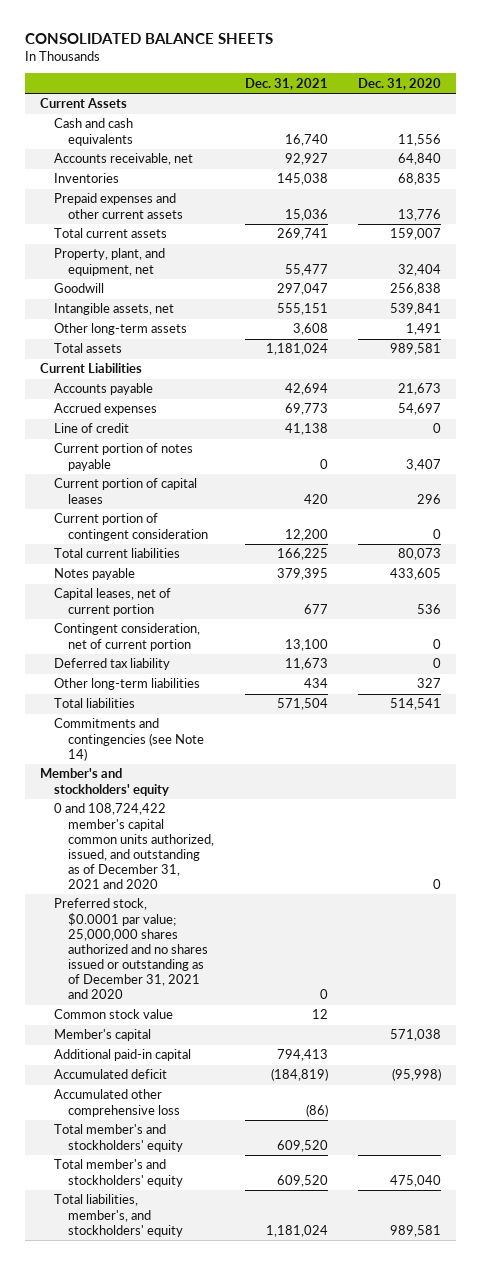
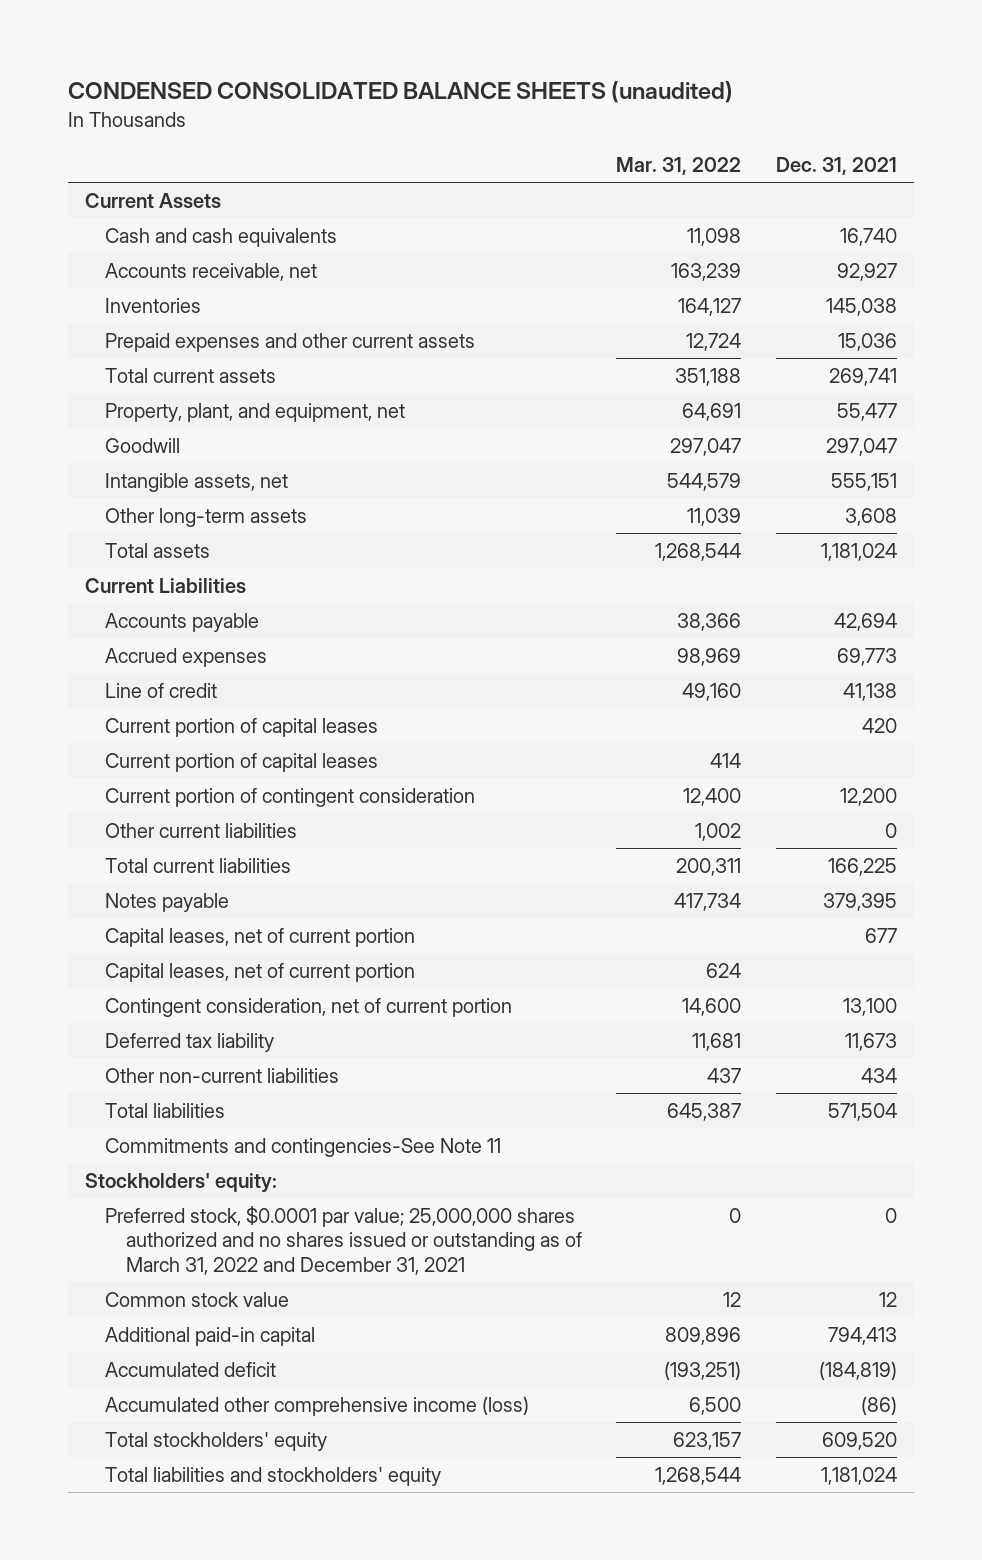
- CONSOLIDATED BALANCE SHEETS
+ CONDENSED CONSOLIDATED BALANCE SHEETS (unaudited)
- | Dec. 31, 2021 | Dec. 31, 2020
+ | Mar. 31, 2022 | Dec. 31, 2021
- Current portion of notes payable | 0 | 3,407
+ Current portion of capital leases | 414 |
+ Other current liabilities | 1,002 | 0
+ Capital leases, net of current portion | 624 |
- Other long-term liabilities | 434 | 327
+ Other non-current liabilities | 437 | 434
- Commitments and contingencies (see Note 14)
- Member's and stockholders' equity
- 0 and 108,724,422 member's capital common units authorized, issued, and outstanding as of December 31, 2021 and 2020 | | 0
- Preferred stock, $0.0001 par value; 25,000,000 shares authorized and no shares issued or outstanding as of December 31, 2021 and 2020 | 0 |
+ Commitments and contingencies-See Note 11
+ Stockholders' equity:
+ Preferred stock, $0.0001 par value; 25,000,000 shares authorized and no shares issued or outstanding as of March 31, 2022 and December 31, 2021 | 0 | 0
- Member's capital | | 571,038
- Accumulated other comprehensive loss | (86) |
- Total member's and stockholders' equity | 609,520 |
- Total member's and stockholders' equity | 609,520 | 475,040
- Total liabilities, member's, and stockholders' equity | 1,181,024 | 989,581
+ Accumulated other comprehensive income (loss) | 6,500 | (86)
+ Total stockholders' equity | 623,157 | 609,520
+ Total liabilities and stockholders' equity | 1,268,544 | 1,181,024

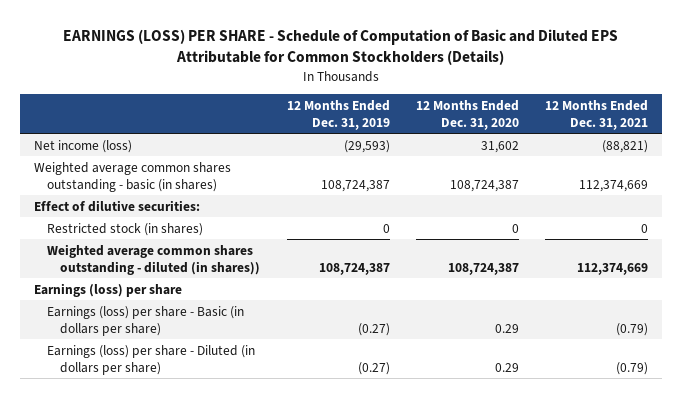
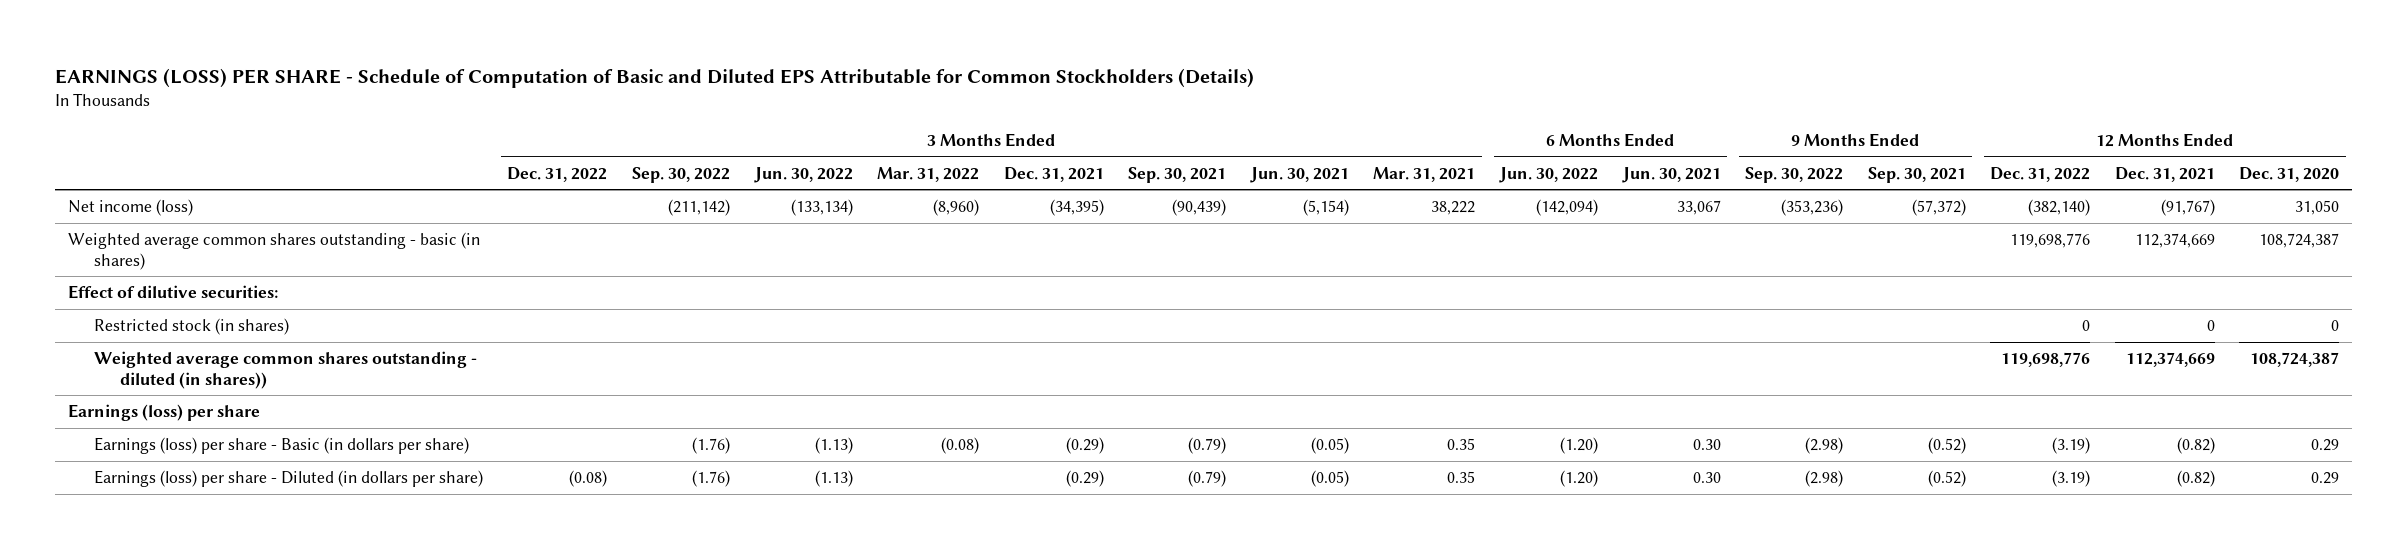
- | 12 Months Ended Dec. 31, 2019 | 12 Months Ended Dec. 31, 2020 | 12 Months Ended Dec. 31, 2021
+ | 3 Months Ended Dec. 31, 2022 | 3 Months Ended Sep. 30, 2022 | 3 Months Ended Jun. 30, 2022 | 3 Months Ended Mar. 31, 2022 | 3 Months Ended Dec. 31, 2021 | 3 Months Ended Sep. 30, 2021 | 3 Months Ended Jun. 30, 2021 | 3 Months Ended Mar. 31, 2021 | 6 Months Ended Jun. 30, 2022 | 6 Months Ended Jun. 30, 2021 | 9 Months Ended Sep. 30, 2022 | 9 Months Ended Sep. 30, 2021 | 12 Months Ended Dec. 31, 2022 | 12 Months Ended Dec. 31, 2021 | 12 Months Ended Dec. 31, 2020
- Net income (loss) | (29,593) | 31,602 | (88,821)
+ Net income (loss) | | (211,142) | (133,134) | (8,960) | (34,395) | (90,439) | (5,154) | 38,222 | (142,094) | 33,067 | (353,236) | (57,372) | (382,140) | (91,767) | 31,050
- Earnings (loss) per share - Basic (in dollars per share) | (0.27) | 0.29 | (0.79)
- Earnings (loss) per share - Diluted (in dollars per share) | (0.27) | 0.29 | (0.79)
+ Earnings (loss) per share - Basic (in dollars per share) | | (1.76) | (1.13) | (0.08) | (0.29) | (0.79) | (0.05) | 0.35 | (1.20) | 0.30 | (2.98) | (0.52) | (3.19) | (0.82) | 0.29
+ Earnings (loss) per share - Diluted (in dollars per share) | (0.08) | (1.76) | (1.13) | | (0.29) | (0.79) | (0.05) | 0.35 | (1.20) | 0.30 | (2.98) | (0.52) | (3.19) | (0.82) | 0.29

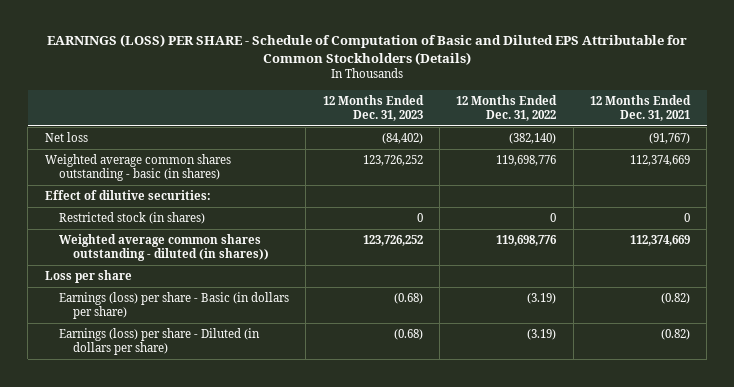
- | 3 Months Ended Dec. 31, 2022 | 3 Months Ended Sep. 30, 2022 | 3 Months Ended Jun. 30, 2022 | 3 Months Ended Mar. 31, 2022 | 3 Months Ended Dec. 31, 2021 | 3 Months Ended Sep. 30, 2021 | 3 Months Ended Jun. 30, 2021 | 3 Months Ended Mar. 31, 2021 | 6 Months Ended Jun. 30, 2022 | 6 Months Ended Jun. 30, 2021 | 9 Months Ended Sep. 30, 2022 | 9 Months Ended Sep. 30, 2021 | 12 Months Ended Dec. 31, 2022 | 12 Months Ended Dec. 31, 2021 | 12 Months Ended Dec. 31, 2020
+ | 12 Months Ended Dec. 31, 2023 | 12 Months Ended Dec. 31, 2022 | 12 Months Ended Dec. 31, 2021
- Net income (loss) | | (211,142) | (133,134) | (8,960) | (34,395) | (90,439) | (5,154) | 38,222 | (142,094) | 33,067 | (353,236) | (57,372) | (382,140) | (91,767) | 31,050
+ Net loss | (84,402) | (382,140) | (91,767)
- Earnings (loss) per share
+ Loss per share

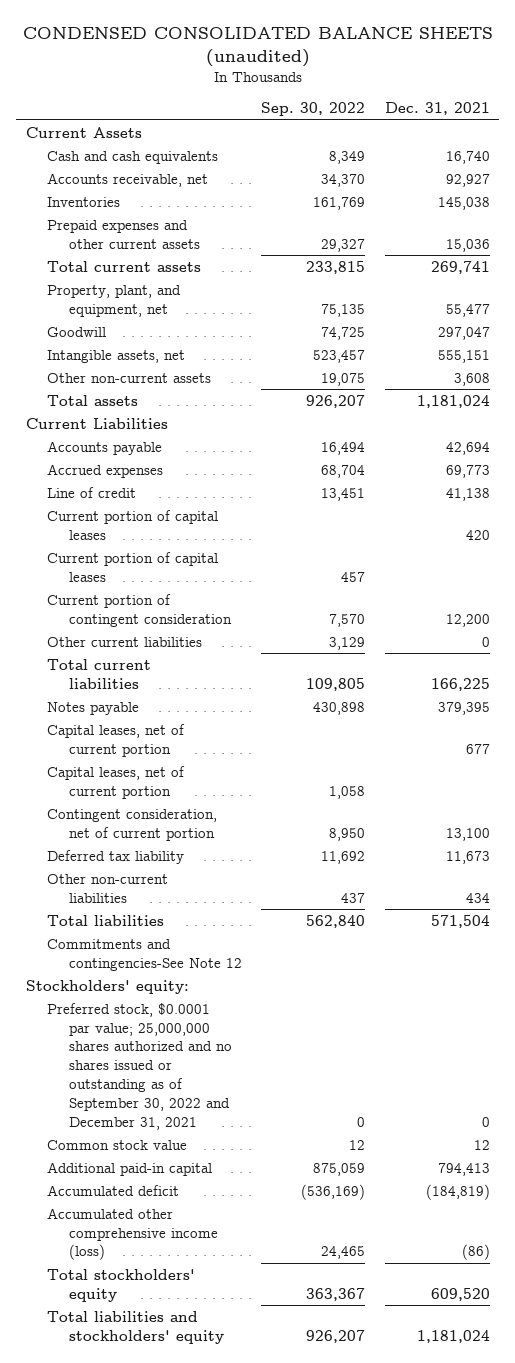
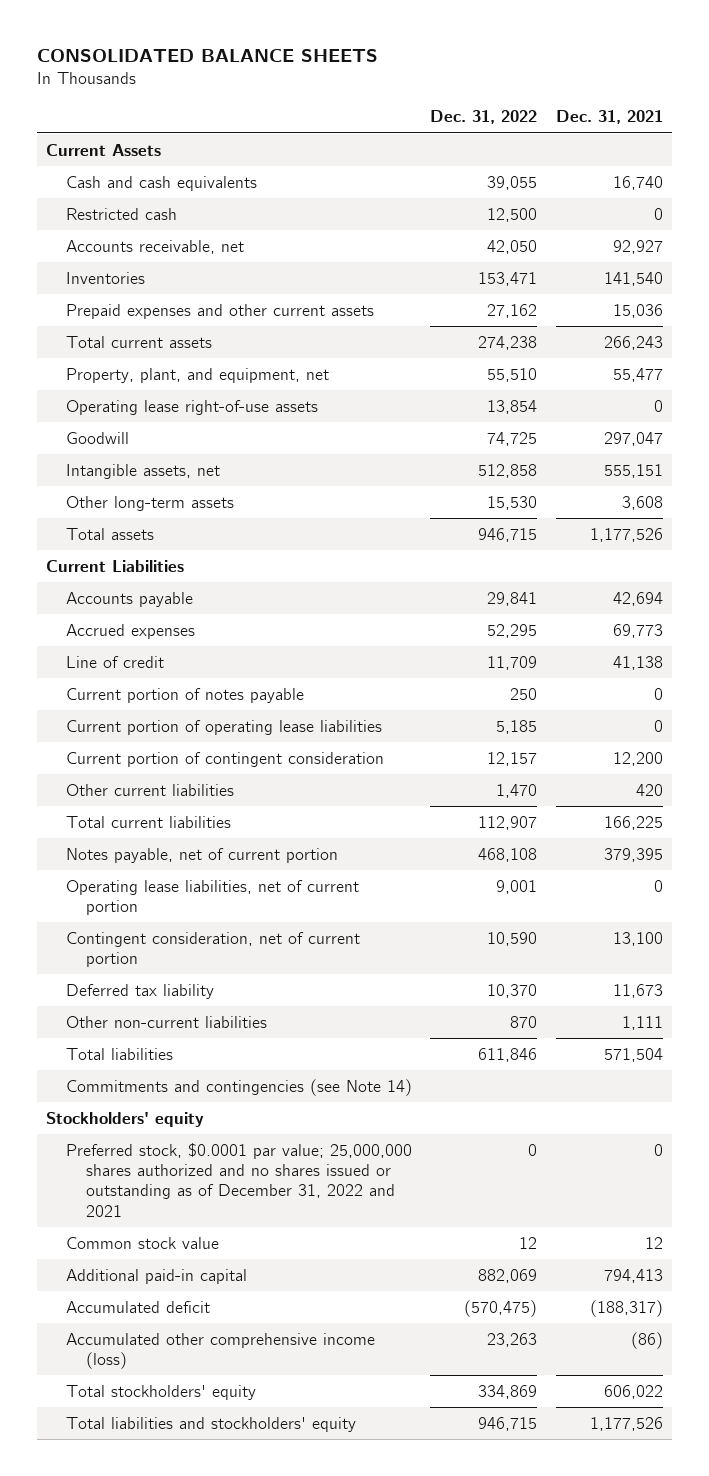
- CONDENSED CONSOLIDATED BALANCE SHEETS (unaudited)
+ CONSOLIDATED BALANCE SHEETS
- | Sep. 30, 2022 | Dec. 31, 2021
+ | Dec. 31, 2022 | Dec. 31, 2021
+ Restricted cash | 12,500 | 0
- Inventories | 161,769 | 145,038
+ Inventories | 153,471 | 141,540
- Total current assets | 233,815 | 269,741
+ Total current assets | 274,238 | 266,243
+ Operating lease right-of-use assets | 13,854 | 0
- Other non-current assets | 19,075 | 3,608
- Total assets | 926,207 | 1,181,024
+ Other long-term assets | 15,530 | 3,608
+ Total assets | 946,715 | 1,177,526
- Current portion of capital leases | | 420
- Current portion of capital leases | 457 |
+ Current portion of notes payable | 250 | 0
+ Current portion of operating lease liabilities | 5,185 | 0
- Other current liabilities | 3,129 | 0
+ Other current liabilities | 1,470 | 420
- Notes payable | 430,898 | 379,395
- Capital leases, net of current portion | | 677
- Capital leases, net of current portion | 1,058 |
+ Notes payable, net of current portion | 468,108 | 379,395
+ Operating lease liabilities, net of current portion | 9,001 | 0
- Other non-current liabilities | 437 | 434
+ Other non-current liabilities | 870 | 1,111
- Commitments and contingencies-See Note 12
- Stockholders' equity:
- Preferred stock, $0.0001 par value; 25,000,000 shares authorized and no shares issued or outstanding as of September 30, 2022 and December 31, 2021 | 0 | 0
+ Commitments and contingencies (see Note 14)
+ Stockholders' equity
+ Preferred stock, $0.0001 par value; 25,000,000 shares authorized and no shares issued or outstanding as of December 31, 2022 and 2021 | 0 | 0
- Accumulated deficit | (536,169) | (184,819)
+ Accumulated deficit | (570,475) | (188,317)
- Total stockholders' equity | 363,367 | 609,520
- Total liabilities and stockholders' equity | 926,207 | 1,181,024
+ Total stockholders' equity | 334,869 | 606,022
+ Total liabilities and stockholders' equity | 946,715 | 1,177,526

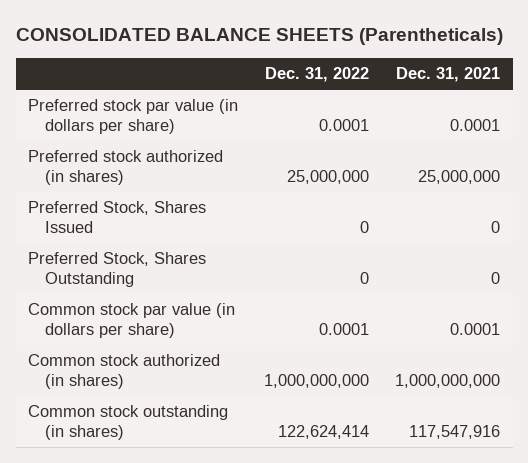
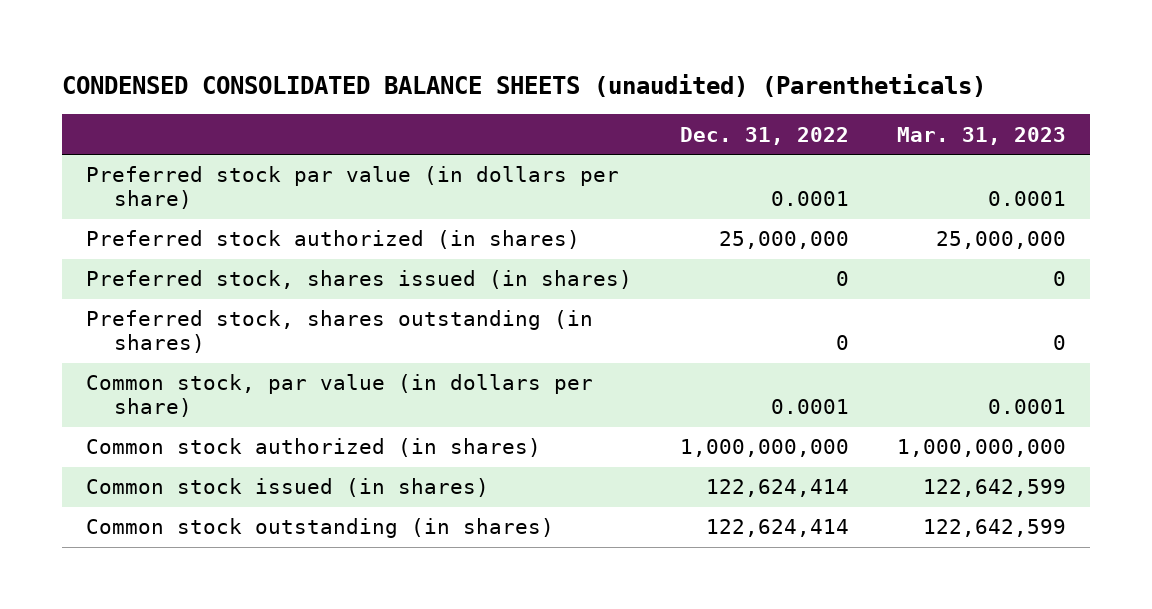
- CONSOLIDATED BALANCE SHEETS (Parentheticals)
+ CONDENSED CONSOLIDATED BALANCE SHEETS (unaudited) (Parentheticals)
- | Dec. 31, 2022 | Dec. 31, 2021
+ | Dec. 31, 2022 | Mar. 31, 2023
- Preferred Stock, Shares Issued | 0 | 0
- Preferred Stock, Shares Outstanding | 0 | 0
- Common stock par value (in dollars per share) | 0.0001 | 0.0001
+ Preferred stock, shares issued (in shares) | 0 | 0
+ Preferred stock, shares outstanding (in shares) | 0 | 0
+ Common stock, par value (in dollars per share) | 0.0001 | 0.0001
+ Common stock issued (in shares) | 122,624,414 | 122,642,599

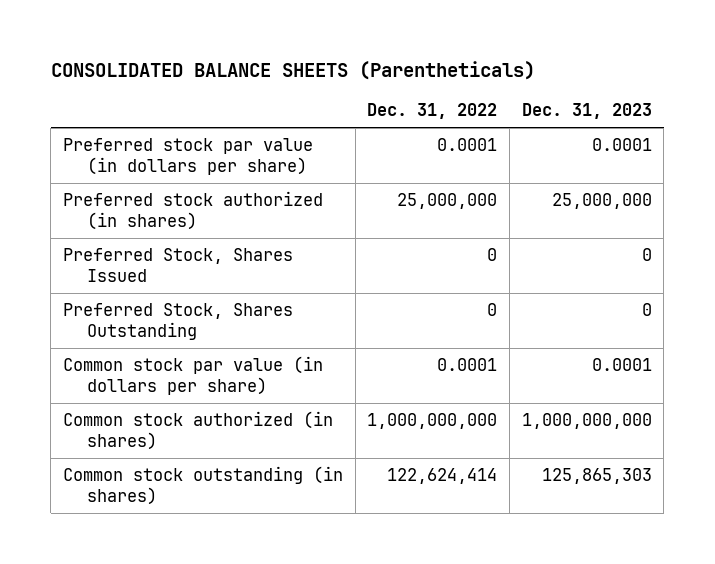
- CONDENSED CONSOLIDATED BALANCE SHEETS (unaudited) (Parentheticals)
+ CONSOLIDATED BALANCE SHEETS (Parentheticals)
- | Dec. 31, 2022 | Mar. 31, 2023
+ | Dec. 31, 2022 | Dec. 31, 2023
- Preferred stock, shares issued (in shares) | 0 | 0
- Preferred stock, shares outstanding (in shares) | 0 | 0
- Common stock, par value (in dollars per share) | 0.0001 | 0.0001
+ Preferred Stock, Shares Issued | 0 | 0
+ Preferred Stock, Shares Outstanding | 0 | 0
+ Common stock par value (in dollars per share) | 0.0001 | 0.0001
- Common stock issued (in shares) | 122,624,414 | 122,642,599

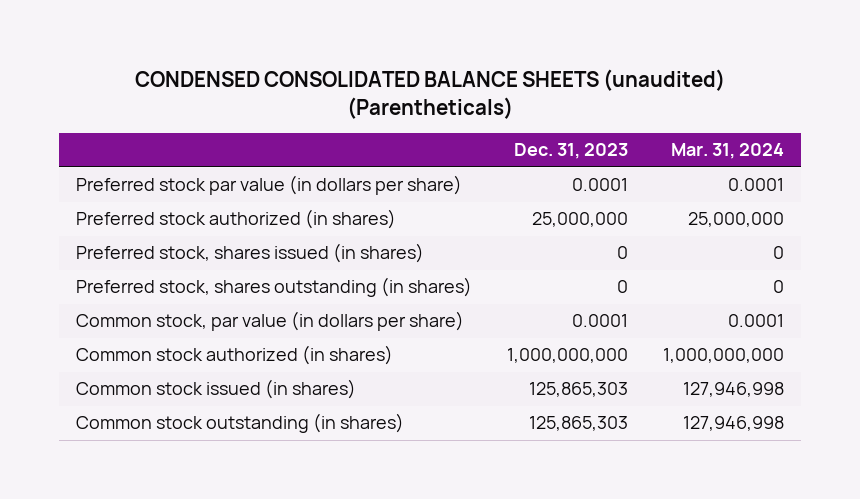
- CONSOLIDATED BALANCE SHEETS (Parentheticals)
+ CONDENSED CONSOLIDATED BALANCE SHEETS (unaudited) (Parentheticals)
- | Dec. 31, 2022 | Dec. 31, 2023
+ | Dec. 31, 2023 | Mar. 31, 2024
- Preferred Stock, Shares Issued | 0 | 0
- Preferred Stock, Shares Outstanding | 0 | 0
- Common stock par value (in dollars per share) | 0.0001 | 0.0001
+ Preferred stock, shares issued (in shares) | 0 | 0
+ Preferred stock, shares outstanding (in shares) | 0 | 0
+ Common stock, par value (in dollars per share) | 0.0001 | 0.0001
+ Common stock issued (in shares) | 125,865,303 | 127,946,998

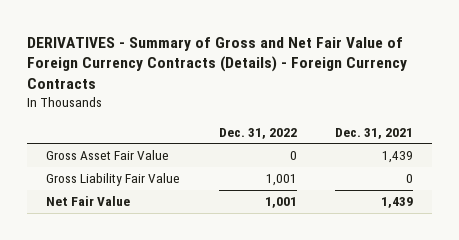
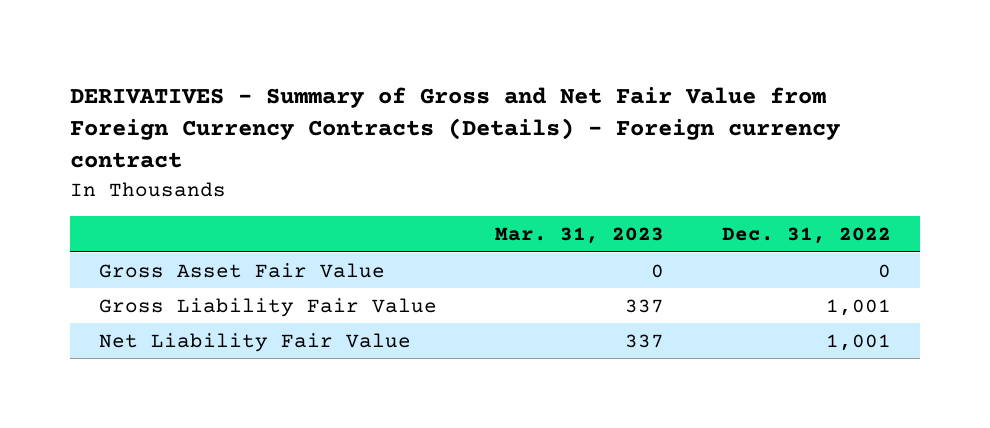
- DERIVATIVES - Summary of Gross and Net Fair Value of Foreign Currency Contracts (Details) - Foreign Currency Contracts
+ DERIVATIVES - Summary of Gross and Net Fair Value from Foreign Currency Contracts (Details) - Foreign currency contract
- | Dec. 31, 2022 | Dec. 31, 2021
+ | Mar. 31, 2023 | Dec. 31, 2022
- Net Fair Value | 1,001 | 1,439
+ Net Liability Fair Value | 337 | 1,001

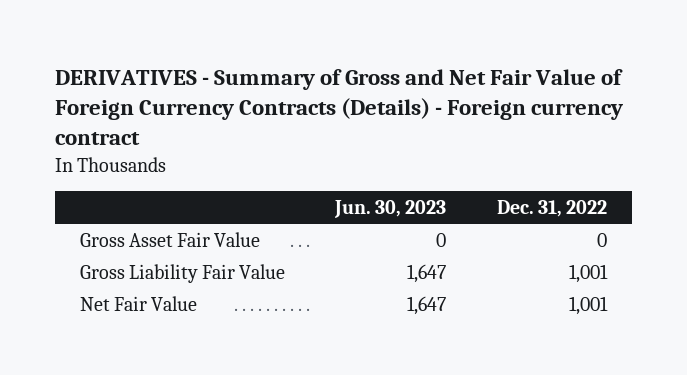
- DERIVATIVES - Summary of Gross and Net Fair Value from Foreign Currency Contracts (Details) - Foreign currency contract
+ DERIVATIVES - Summary of Gross and Net Fair Value of Foreign Currency Contracts (Details) - Foreign currency contract
- | Mar. 31, 2023 | Dec. 31, 2022
+ | Jun. 30, 2023 | Dec. 31, 2022
- Net Liability Fair Value | 337 | 1,001
+ Net Fair Value | 1,647 | 1,001

